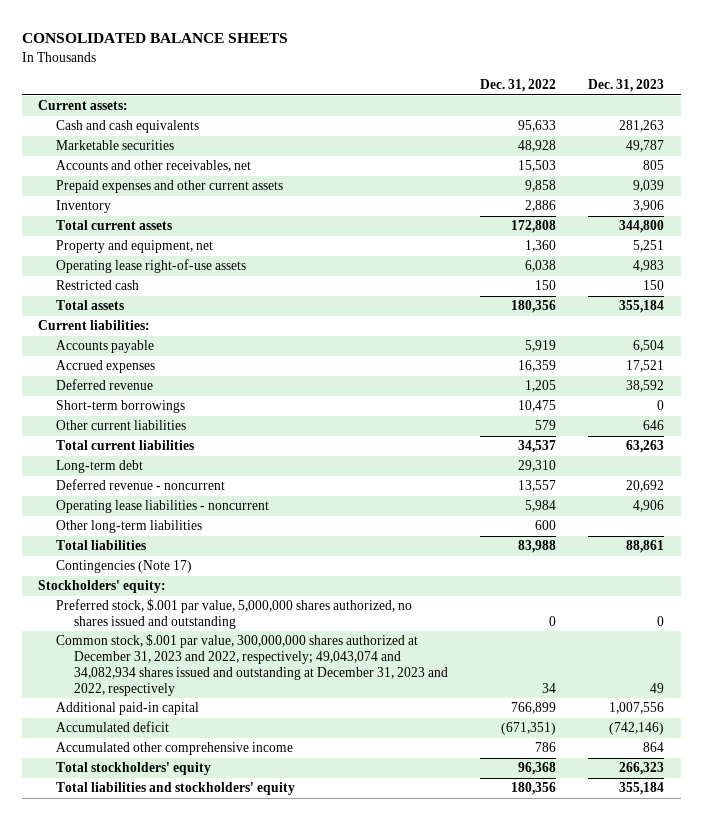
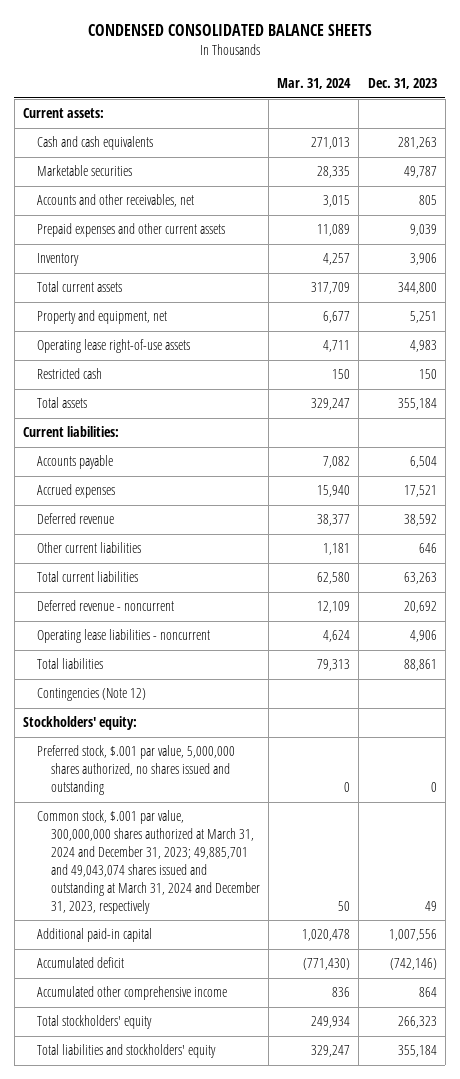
- CONSOLIDATED BALANCE SHEETS
+ CONDENSED CONSOLIDATED BALANCE SHEETS
- | Dec. 31, 2022 | Dec. 31, 2023
+ | Mar. 31, 2024 | Dec. 31, 2023
- Short-term borrowings | 10,475 | 0
- Long-term debt | 29,310 |
- Other long-term liabilities | 600 |
- Contingencies (Note 17)
+ Contingencies (Note 12)
- Common stock, $.001 par value, 300,000,000 shares authorized at December 31, 2023 and 2022, respectively; 49,043,074 and 34,082,934 shares issued and outstanding at December 31, 2023 and 2022, respectively | 34 | 49
+ Common stock, $.001 par value, 300,000,000 shares authorized at March 31, 2024 and December 31, 2023; 49,885,701 and 49,043,074 shares issued and outstanding at March 31, 2024 and December 31, 2023, respectively | 50 | 49

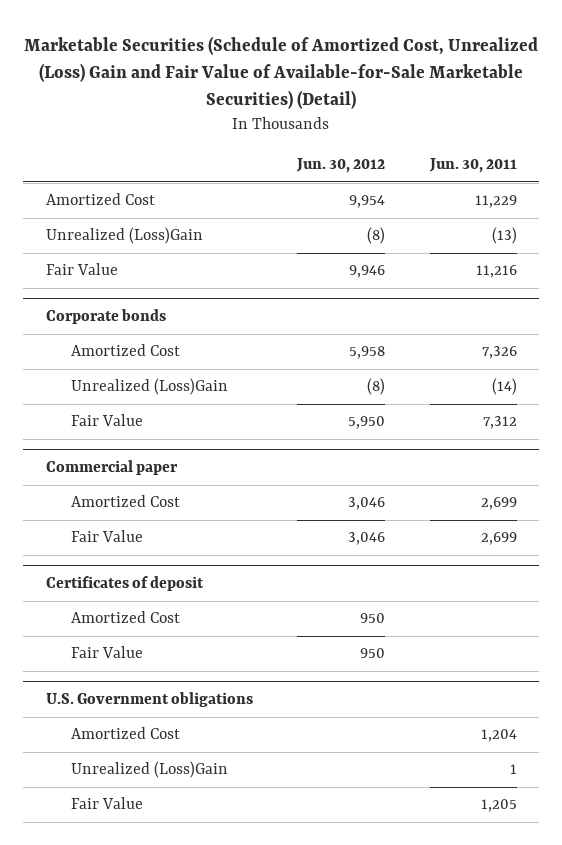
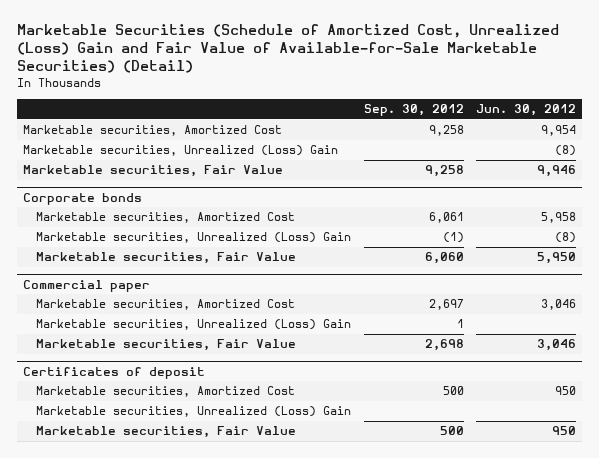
- | Jun. 30, 2012 | Jun. 30, 2011
+ | Sep. 30, 2012 | Jun. 30, 2012
- Amortized Cost | 9,954 | 11,229
- Unrealized (Loss)Gain | (8) | (13)
- Fair Value | 9,946 | 11,216
+ Marketable securities, Amortized Cost | 9,258 | 9,954
+ Marketable securities, Unrealized (Loss) Gain | | (8)
+ Marketable securities, Fair Value | 9,258 | 9,946
@ Corporate bonds
- Amortized Cost | 5,958 | 7,326
- Unrealized (Loss)Gain | (8) | (14)
- Fair Value | 5,950 | 7,312
+ Marketable securities, Amortized Cost | 6,061 | 5,958
+ Marketable securities, Unrealized (Loss) Gain | (1) | (8)
+ Marketable securities, Fair Value | 6,060 | 5,950
@ Commercial paper
- Amortized Cost | 3,046 | 2,699
- Fair Value | 3,046 | 2,699
+ Marketable securities, Amortized Cost | 2,697 | 3,046
+ Marketable securities, Unrealized (Loss) Gain | 1 |
+ Marketable securities, Fair Value | 2,698 | 3,046
@ Certificates of deposit
- Amortized Cost | 950 |
- Fair Value | 950 |
- U.S. Government obligations
- Amortized Cost | | 1,204
- Unrealized (Loss)Gain | | 1
- Fair Value | | 1,205
@ Certificates of deposit
+ Marketable securities, Amortized Cost | 500 | 950
+ Marketable securities, Unrealized (Loss) Gain
+ Marketable securities, Fair Value | 500 | 950

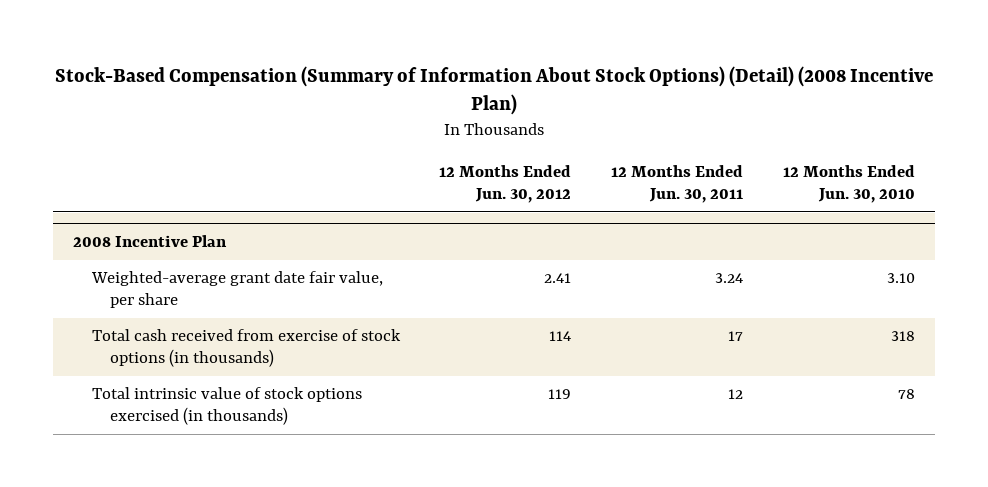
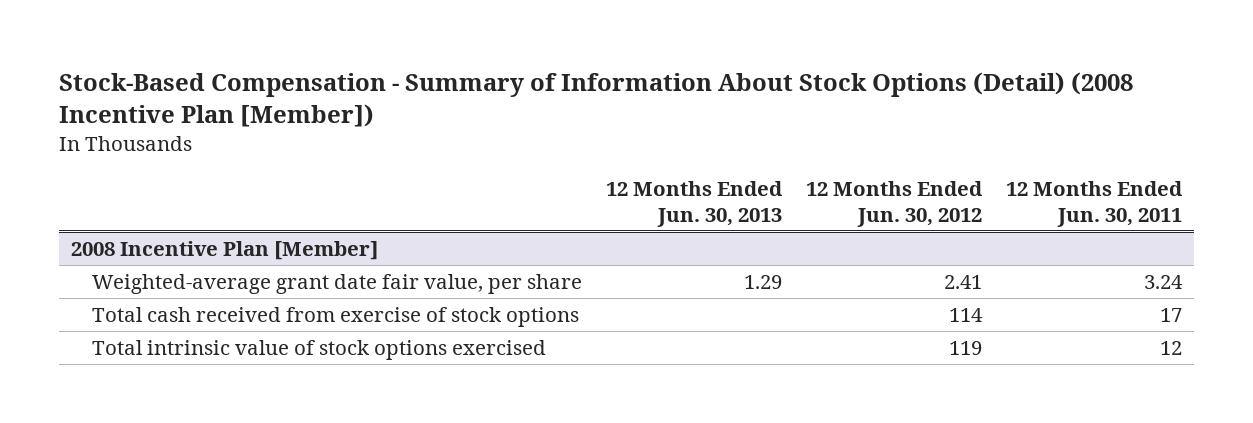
- Stock-Based Compensation (Summary of Information About Stock Options) (Detail) (2008 Incentive Plan)
+ Stock-Based Compensation - Summary of Information About Stock Options (Detail) (2008 Incentive Plan [Member])
- | 12 Months Ended Jun. 30, 2012 | 12 Months Ended Jun. 30, 2011 | 12 Months Ended Jun. 30, 2010
+ | 12 Months Ended Jun. 30, 2013 | 12 Months Ended Jun. 30, 2012 | 12 Months Ended Jun. 30, 2011
- 2008 Incentive Plan
+ 2008 Incentive Plan [Member]
- Total cash received from exercise of stock options (in thousands) | 114 | 17 | 318
- Total intrinsic value of stock options exercised (in thousands) | 119 | 12 | 78
+ Total cash received from exercise of stock options | | 114 | 17
+ Total intrinsic value of stock options exercised | | 119 | 12

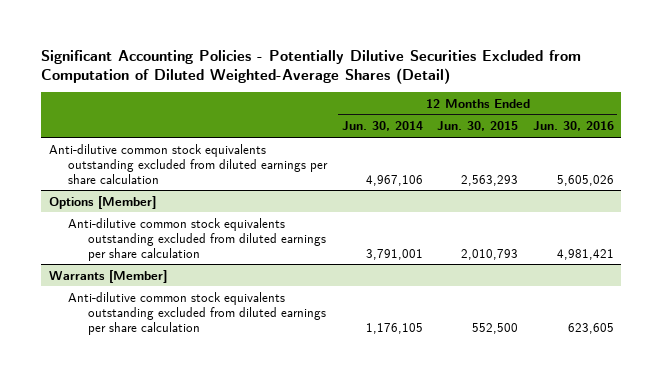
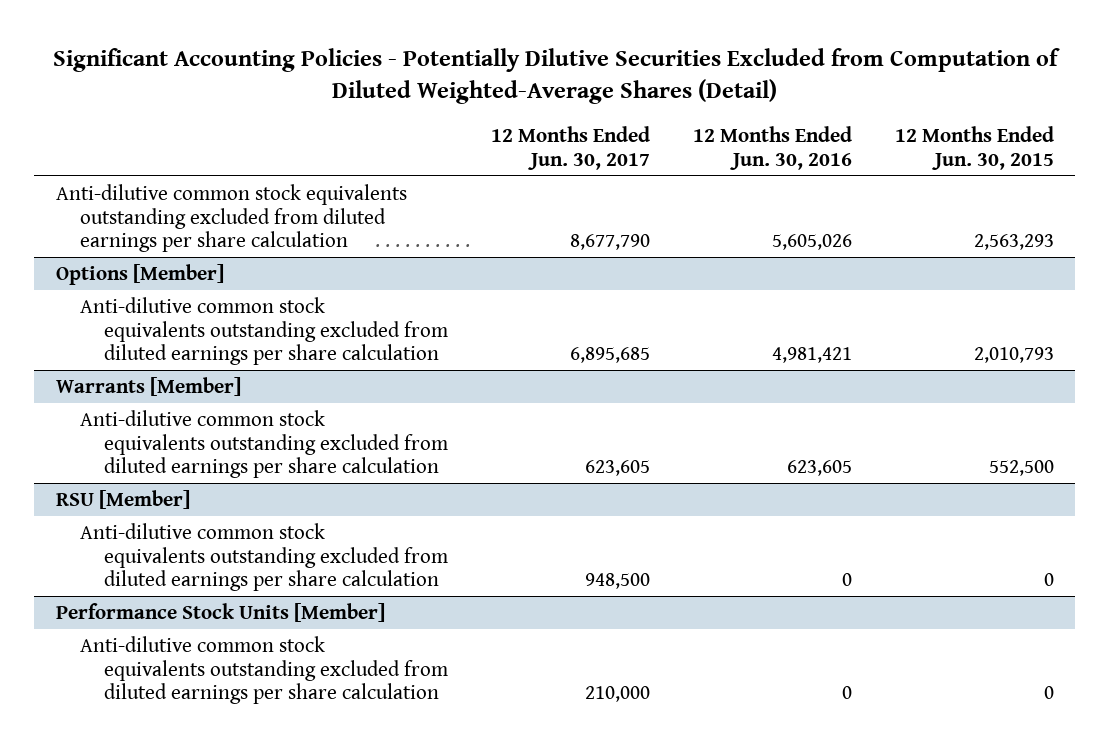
- | 12 Months Ended Jun. 30, 2014 | 12 Months Ended Jun. 30, 2015 | 12 Months Ended Jun. 30, 2016
+ | 12 Months Ended Jun. 30, 2017 | 12 Months Ended Jun. 30, 2016 | 12 Months Ended Jun. 30, 2015
+ RSU [Member]
+ Anti-dilutive common stock equivalents outstanding excluded from diluted earnings per share calculation | 948,500 | 0 | 0
+ Performance Stock Units [Member]
+ Anti-dilutive common stock equivalents outstanding excluded from diluted earnings per share calculation | 210,000 | 0 | 0

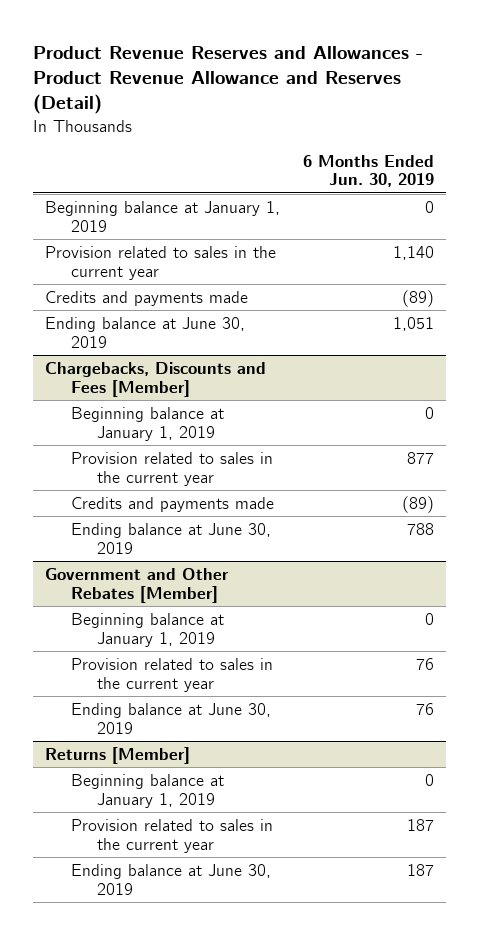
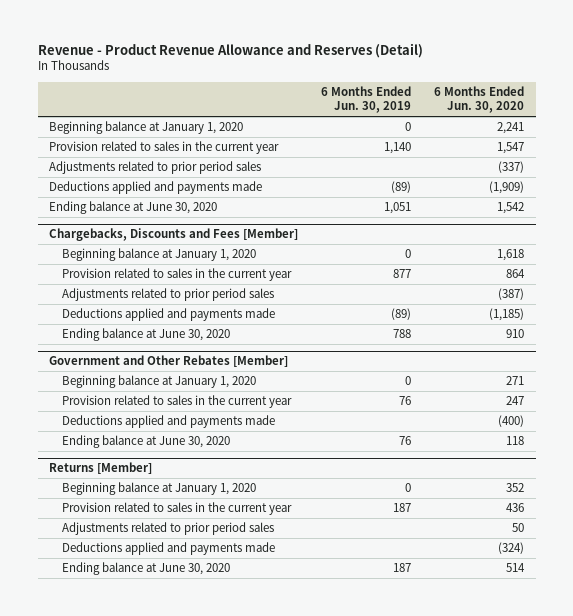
- Product Revenue Reserves and Allowances - Product Revenue Allowance and Reserves (Detail)
+ Revenue - Product Revenue Allowance and Reserves (Detail)
- | 6 Months Ended Jun. 30, 2019
+ | 6 Months Ended Jun. 30, 2019 | 6 Months Ended Jun. 30, 2020
- Beginning balance at January 1, 2019 | 0
+ Beginning balance at January 1, 2020 | 0 | 2,241
- Credits and payments made | (89)
- Ending balance at June 30, 2019 | 1,051
+ Adjustments related to prior period sales | | (337)
+ Deductions applied and payments made | (89) | (1,909)
+ Ending balance at June 30, 2020 | 1,051 | 1,542
@ Chargebacks, Discounts and Fees [Member]
- Beginning balance at January 1, 2019 | 0
+ Beginning balance at January 1, 2020 | 0 | 1,618
- Credits and payments made | (89)
- Ending balance at June 30, 2019 | 788
+ Adjustments related to prior period sales | | (387)
+ Deductions applied and payments made | (89) | (1,185)
+ Ending balance at June 30, 2020 | 788 | 910
@ Government and Other Rebates [Member]
- Beginning balance at January 1, 2019 | 0
+ Beginning balance at January 1, 2020 | 0 | 271
- Ending balance at June 30, 2019 | 76
+ Deductions applied and payments made | | (400)
+ Ending balance at June 30, 2020 | 76 | 118
@ Returns [Member]
- Beginning balance at January 1, 2019 | 0
+ Beginning balance at January 1, 2020 | 0 | 352
- Ending balance at June 30, 2019 | 187
+ Adjustments related to prior period sales | | 50
+ Deductions applied and payments made | | (324)
+ Ending balance at June 30, 2020 | 187 | 514

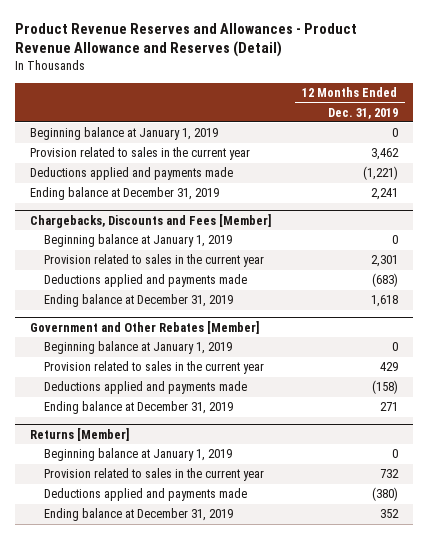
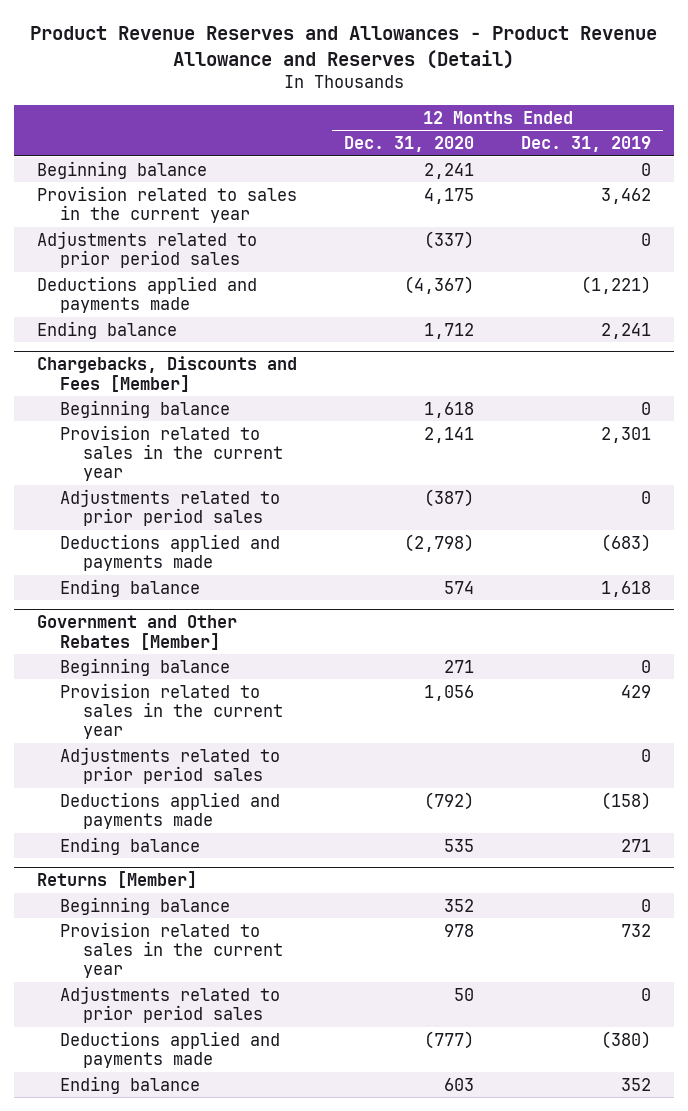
- | 12 Months Ended Dec. 31, 2019
+ | 12 Months Ended Dec. 31, 2020 | 12 Months Ended Dec. 31, 2019
- Beginning balance at January 1, 2019 | 0
+ Beginning balance | 2,241 | 0
+ Adjustments related to prior period sales | (337) | 0
- Ending balance at December 31, 2019 | 2,241
+ Ending balance | 1,712 | 2,241
@ Chargebacks, Discounts and Fees [Member]
- Beginning balance at January 1, 2019 | 0
+ Beginning balance | 1,618 | 0
+ Adjustments related to prior period sales | (387) | 0
- Ending balance at December 31, 2019 | 1,618
+ Ending balance | 574 | 1,618
@ Government and Other Rebates [Member]
- Beginning balance at January 1, 2019 | 0
+ Beginning balance | 271 | 0
+ Adjustments related to prior period sales | | 0
- Ending balance at December 31, 2019 | 271
+ Ending balance | 535 | 271
@ Returns [Member]
- Beginning balance at January 1, 2019 | 0
+ Beginning balance | 352 | 0
+ Adjustments related to prior period sales | 50 | 0
- Ending balance at December 31, 2019 | 352
+ Ending balance | 603 | 352

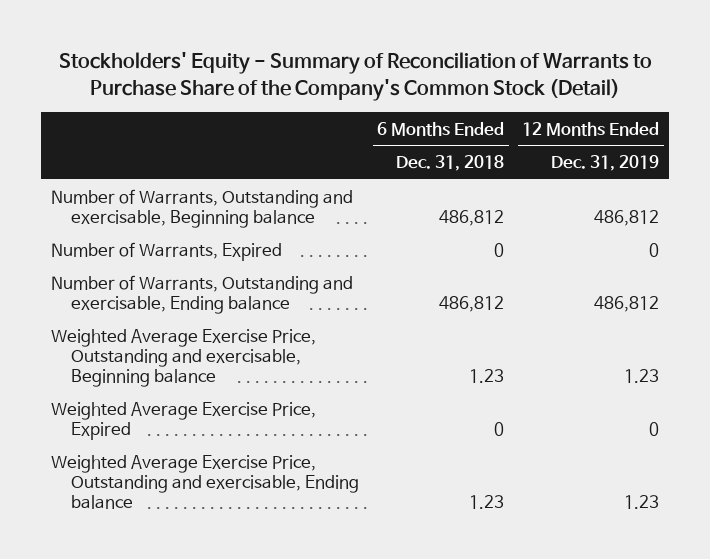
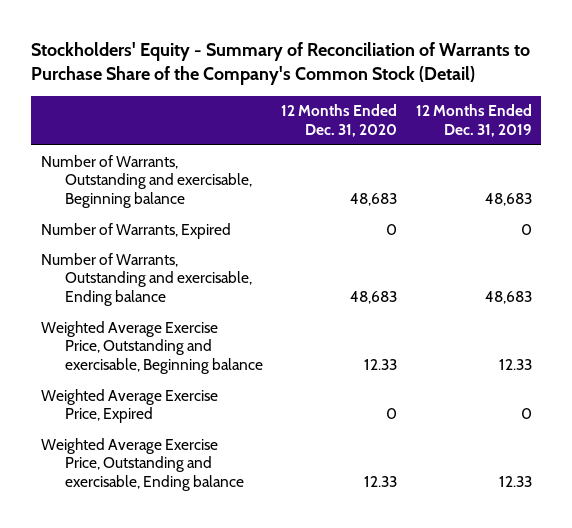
- | 6 Months Ended Dec. 31, 2018 | 12 Months Ended Dec. 31, 2019
+ | 12 Months Ended Dec. 31, 2020 | 12 Months Ended Dec. 31, 2019
- Number of Warrants, Outstanding and exercisable, Beginning balance | 486,812 | 486,812
+ Number of Warrants, Outstanding and exercisable, Beginning balance | 48,683 | 48,683
- Number of Warrants, Outstanding and exercisable, Ending balance | 486,812 | 486,812
- Weighted Average Exercise Price, Outstanding and exercisable, Beginning balance | 1.23 | 1.23
+ Number of Warrants, Outstanding and exercisable, Ending balance | 48,683 | 48,683
+ Weighted Average Exercise Price, Outstanding and exercisable, Beginning balance | 12.33 | 12.33
- Weighted Average Exercise Price, Outstanding and exercisable, Ending balance | 1.23 | 1.23
+ Weighted Average Exercise Price, Outstanding and exercisable, Ending balance | 12.33 | 12.33

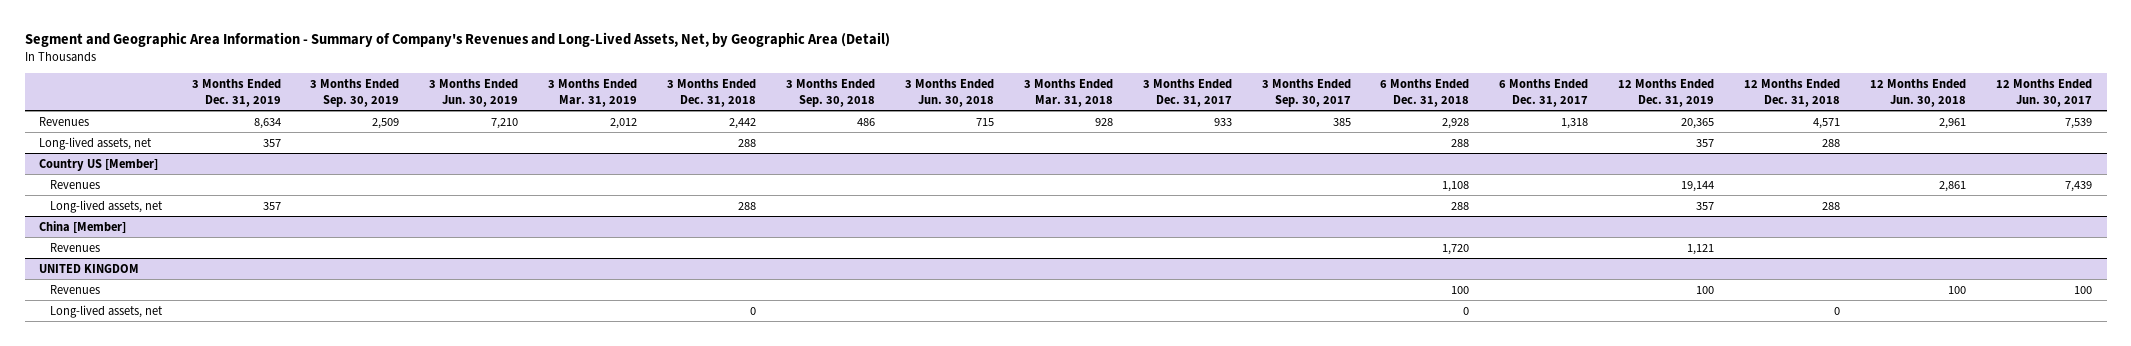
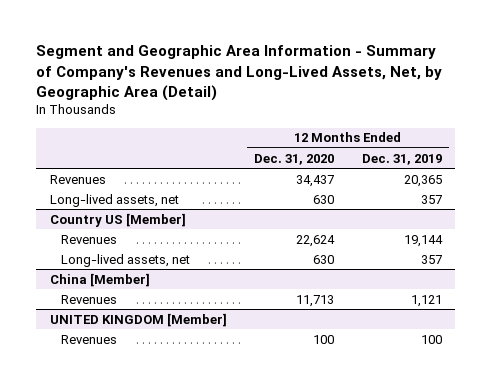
- | 3 Months Ended Dec. 31, 2019 | 3 Months Ended Sep. 30, 2019 | 3 Months Ended Jun. 30, 2019 | 3 Months Ended Mar. 31, 2019 | 3 Months Ended Dec. 31, 2018 | 3 Months Ended Sep. 30, 2018 | 3 Months Ended Jun. 30, 2018 | 3 Months Ended Mar. 31, 2018 | 3 Months Ended Dec. 31, 2017 | 3 Months Ended Sep. 30, 2017 | 6 Months Ended Dec. 31, 2018 | 6 Months Ended Dec. 31, 2017 | 12 Months Ended Dec. 31, 2019 | 12 Months Ended Dec. 31, 2018 | 12 Months Ended Jun. 30, 2018 | 12 Months Ended Jun. 30, 2017
+ | 12 Months Ended Dec. 31, 2020 | 12 Months Ended Dec. 31, 2019
- UNITED KINGDOM
+ UNITED KINGDOM [Member]
- Long-lived assets, net | | | | | 0 | | | | | | 0 | | | 0 | |

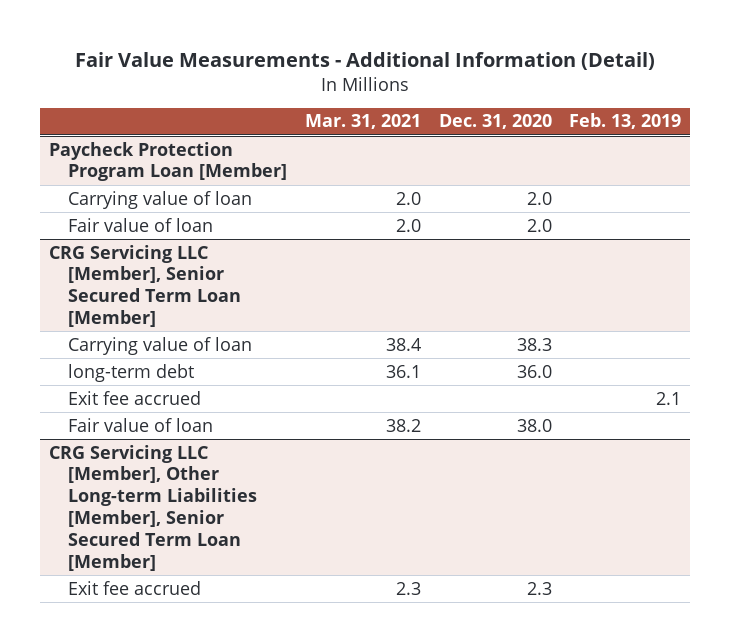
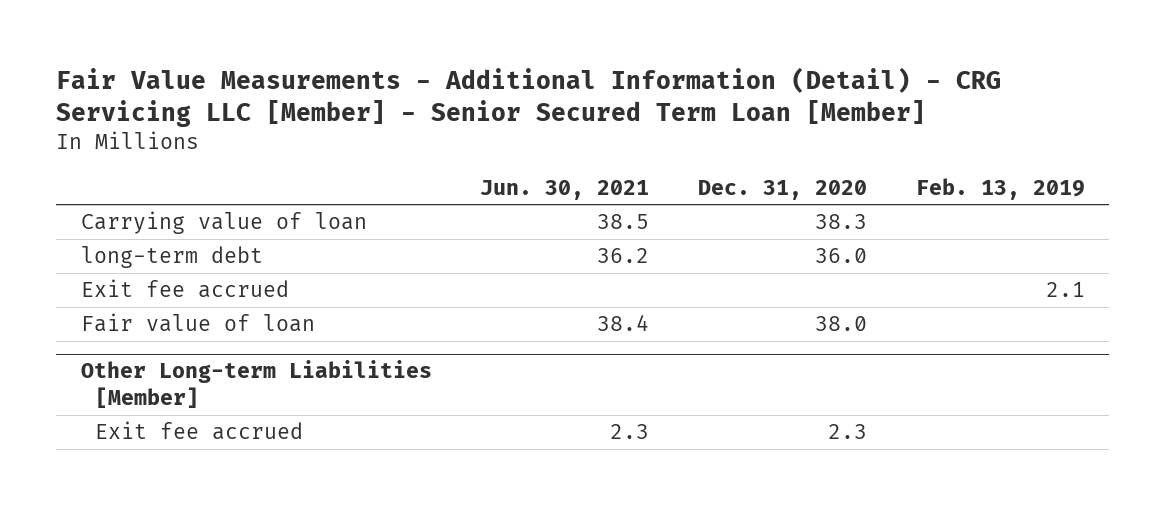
- Fair Value Measurements - Additional Information (Detail)
+ Fair Value Measurements - Additional Information (Detail) - CRG Servicing LLC [Member] - Senior Secured Term Loan [Member]
- | Mar. 31, 2021 | Dec. 31, 2020 | Feb. 13, 2019
+ | Jun. 30, 2021 | Dec. 31, 2020 | Feb. 13, 2019
- Paycheck Protection Program Loan [Member]
- Carrying value of loan | 2.0 | 2.0 |
- Fair value of loan | 2.0 | 2.0 |
- CRG Servicing LLC [Member], Senior Secured Term Loan [Member]
- CRG Servicing LLC [Member], Other Long-term Liabilities [Member], Senior Secured Term Loan [Member]
+ Other Long-term Liabilities [Member]

